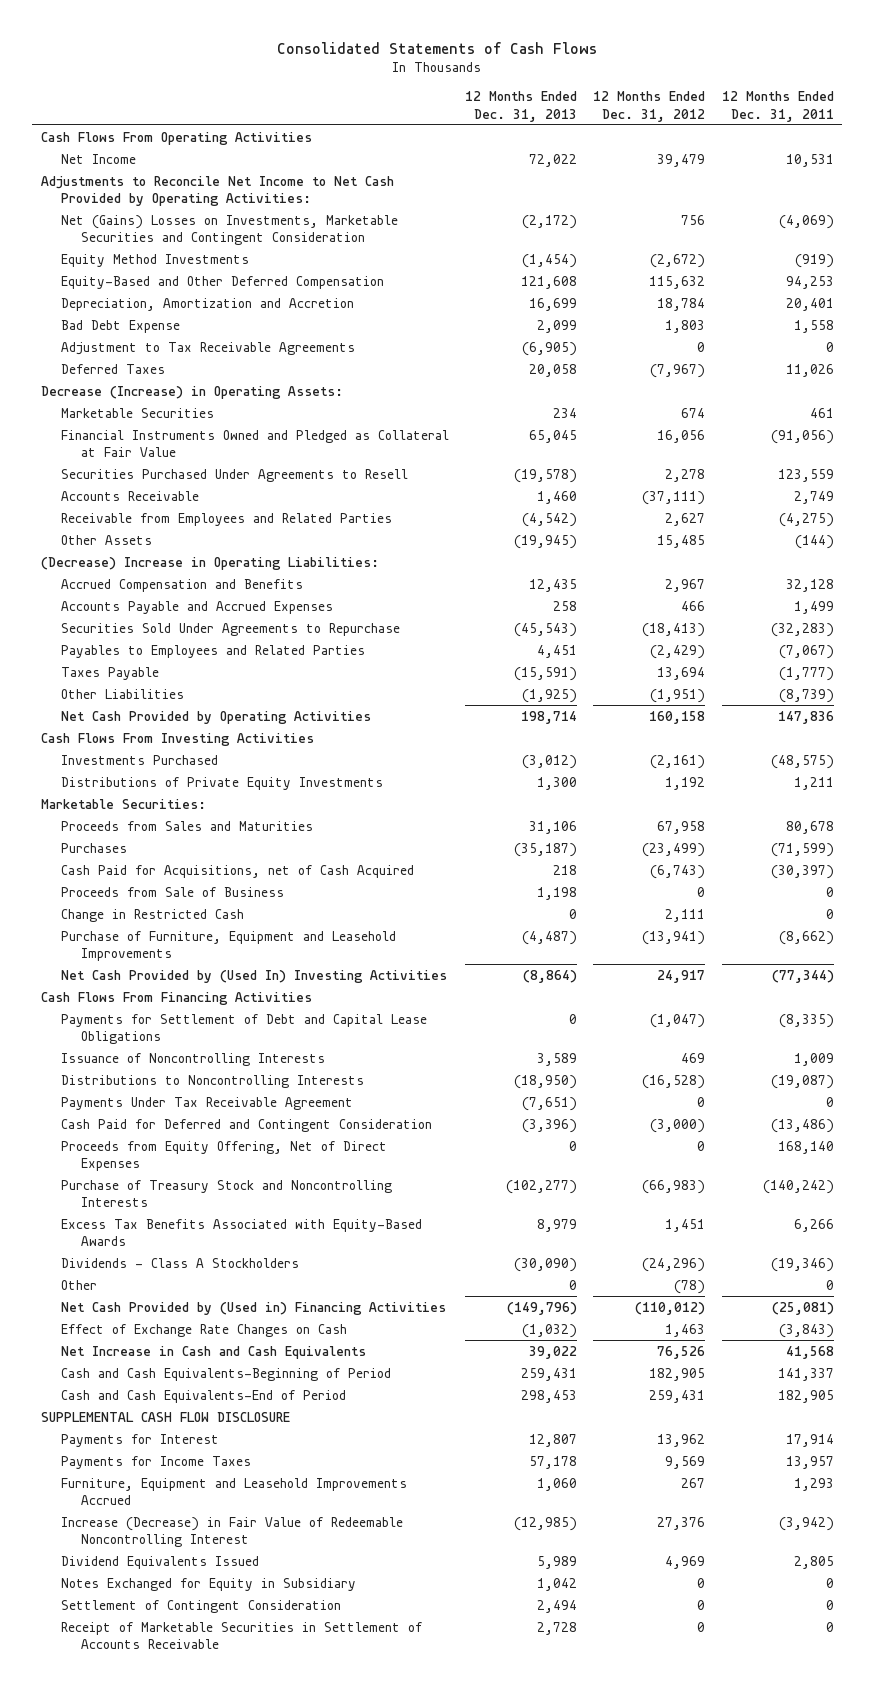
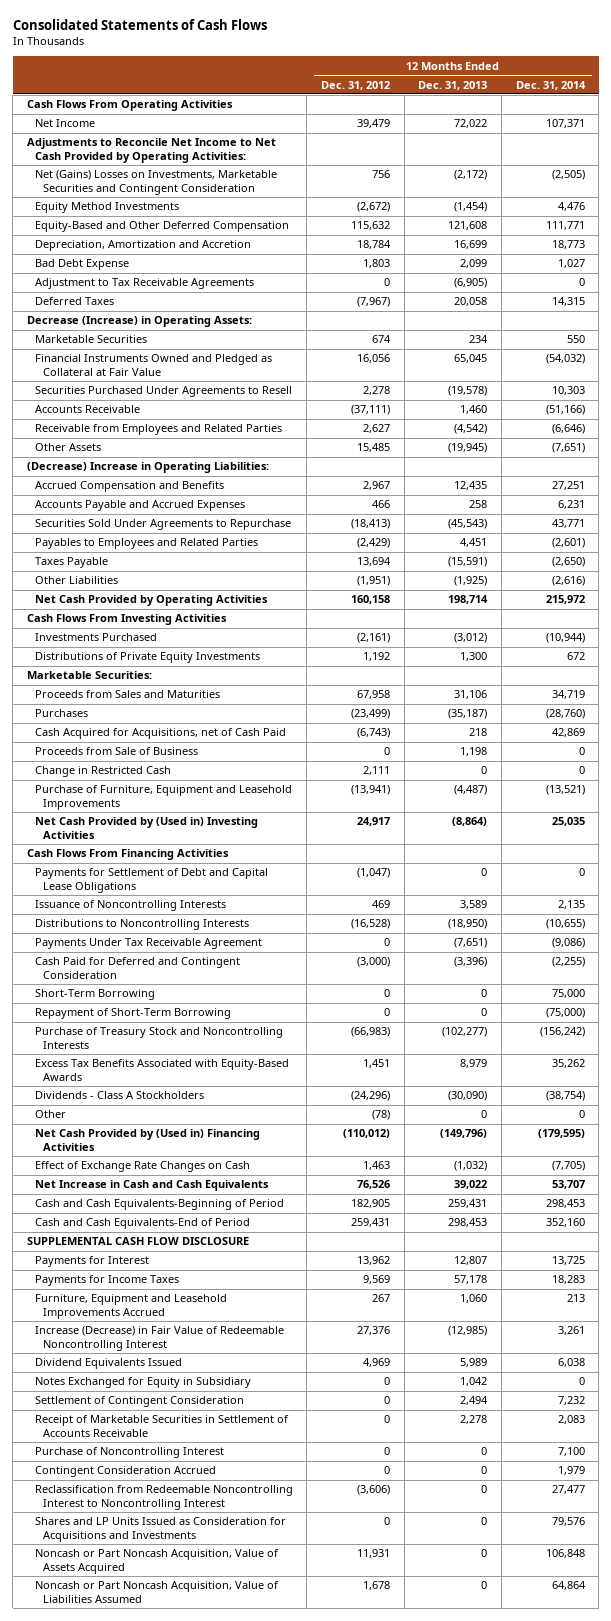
- | 12 Months Ended Dec. 31, 2013 | 12 Months Ended Dec. 31, 2012 | 12 Months Ended Dec. 31, 2011
+ | 12 Months Ended Dec. 31, 2012 | 12 Months Ended Dec. 31, 2013 | 12 Months Ended Dec. 31, 2014
- Cash Paid for Acquisitions, net of Cash Acquired | 218 | (6,743) | (30,397)
+ Cash Acquired for Acquisitions, net of Cash Paid | (6,743) | 218 | 42,869
- Net Cash Provided by (Used In) Investing Activities | (8,864) | 24,917 | (77,344)
+ Net Cash Provided by (Used in) Investing Activities | 24,917 | (8,864) | 25,035
- Proceeds from Equity Offering, Net of Direct Expenses | 0 | 0 | 168,140
+ Short-Term Borrowing | 0 | 0 | 75,000
+ Repayment of Short-Term Borrowing | 0 | 0 | (75,000)
- Receipt of Marketable Securities in Settlement of Accounts Receivable | 2,728 | 0 | 0
+ Receipt of Marketable Securities in Settlement of Accounts Receivable | 0 | 2,278 | 2,083
+ Purchase of Noncontrolling Interest | 0 | 0 | 7,100
+ Contingent Consideration Accrued | 0 | 0 | 1,979
+ Reclassification from Redeemable Noncontrolling Interest to Noncontrolling Interest | (3,606) | 0 | 27,477
+ Shares and LP Units Issued as Consideration for Acquisitions and Investments | 0 | 0 | 79,576
+ Noncash or Part Noncash Acquisition, Value of Assets Acquired | 11,931 | 0 | 106,848
+ Noncash or Part Noncash Acquisition, Value of Liabilities Assumed | 1,678 | 0 | 64,864

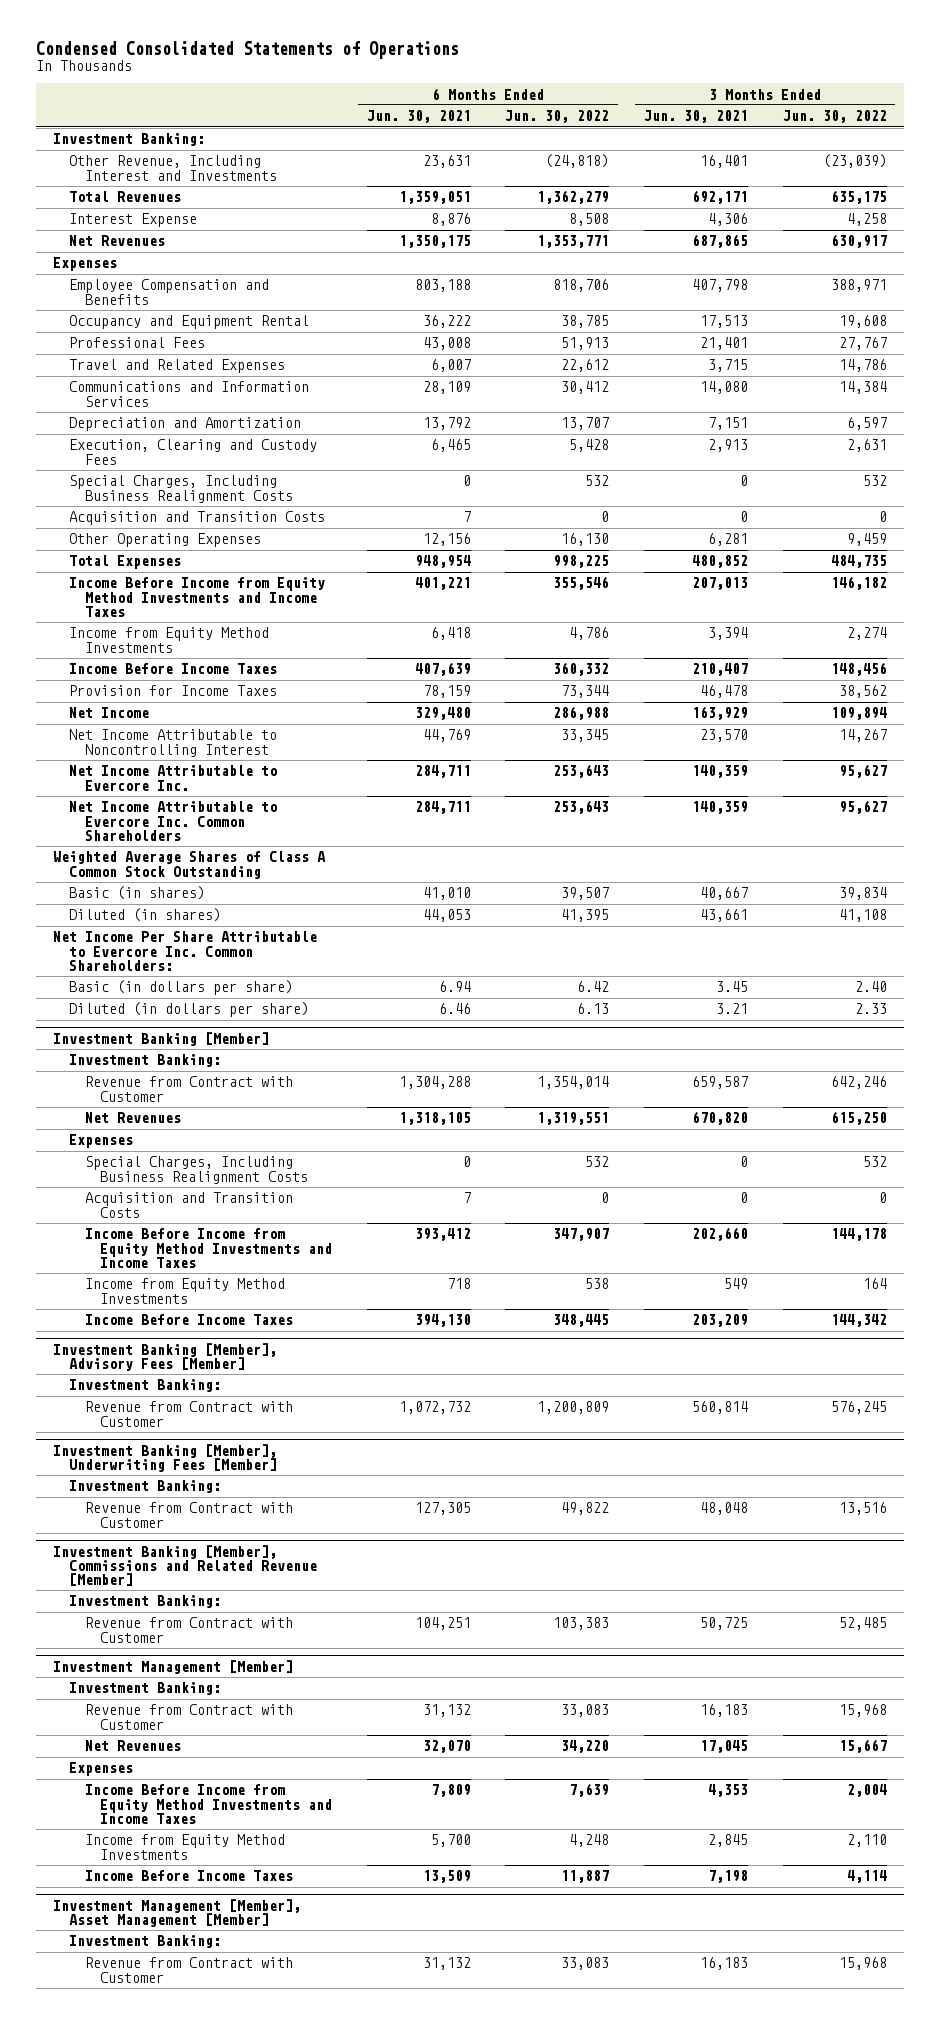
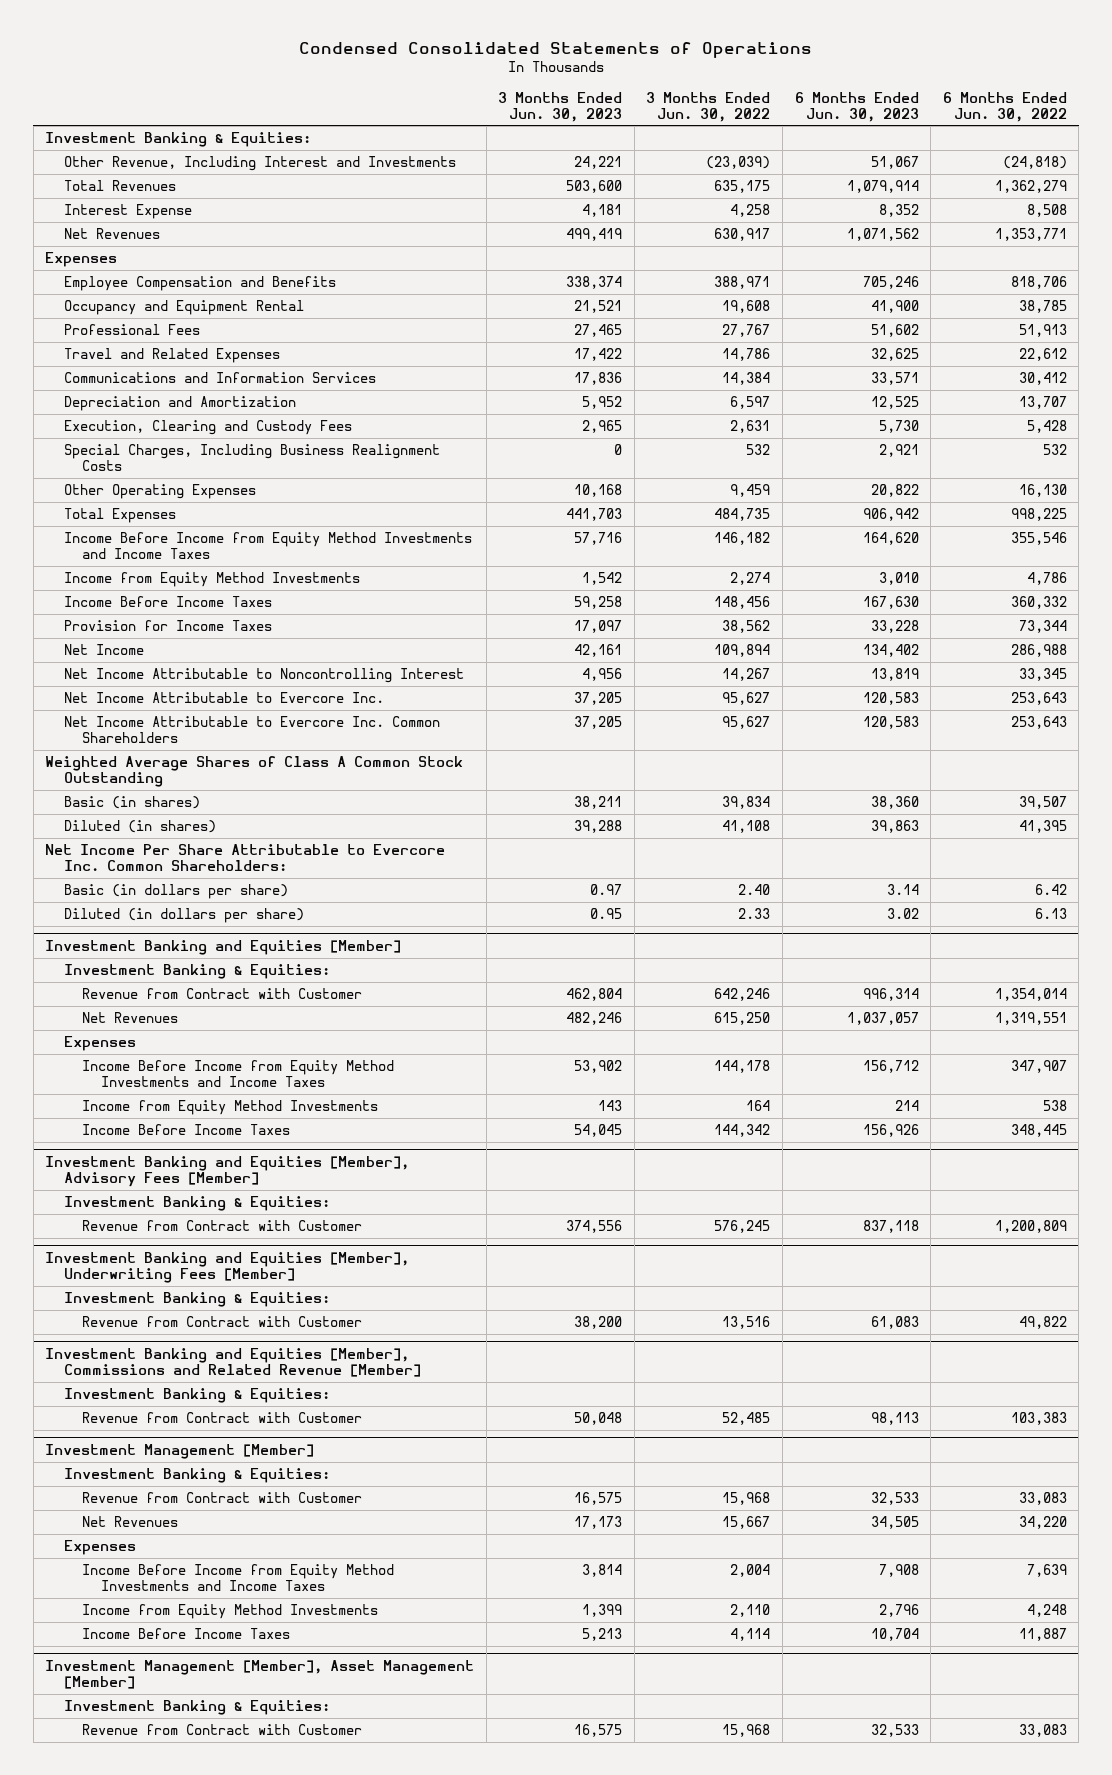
- | 6 Months Ended Jun. 30, 2021 | 6 Months Ended Jun. 30, 2022 | 3 Months Ended Jun. 30, 2021 | 3 Months Ended Jun. 30, 2022
+ | 3 Months Ended Jun. 30, 2023 | 3 Months Ended Jun. 30, 2022 | 6 Months Ended Jun. 30, 2023 | 6 Months Ended Jun. 30, 2022
- Investment Banking:
+ Investment Banking & Equities:
- Acquisition and Transition Costs | 7 | 0 | 0 | 0
- Investment Banking [Member]
- Investment Banking:
+ Investment Banking and Equities [Member]
+ Investment Banking & Equities:
- Special Charges, Including Business Realignment Costs | 0 | 532 | 0 | 532
- Acquisition and Transition Costs | 7 | 0 | 0 | 0
- Investment Banking [Member], Advisory Fees [Member]
- Investment Banking:
+ Investment Banking and Equities [Member], Advisory Fees [Member]
+ Investment Banking & Equities:
- Investment Banking [Member], Underwriting Fees [Member]
- Investment Banking:
+ Investment Banking and Equities [Member], Underwriting Fees [Member]
+ Investment Banking & Equities:
- Investment Banking [Member], Commissions and Related Revenue [Member]
- Investment Banking:
+ Investment Banking and Equities [Member], Commissions and Related Revenue [Member]
+ Investment Banking & Equities:
@ Investment Management [Member]
- Investment Banking:
+ Investment Banking & Equities:
@ Investment Management [Member], Asset Management [Member]
- Investment Banking:
+ Investment Banking & Equities:

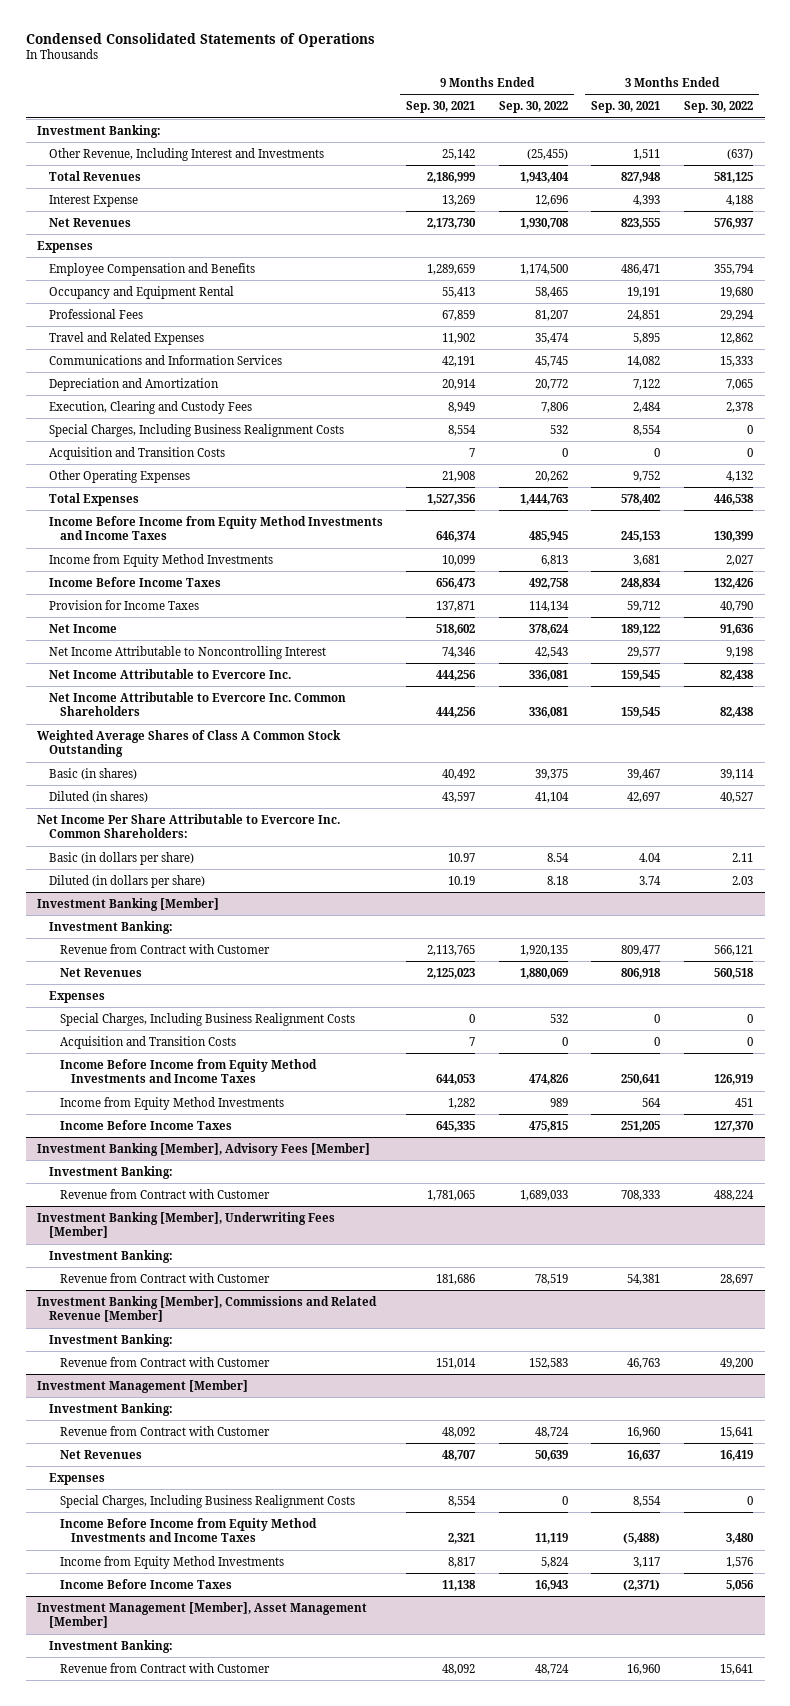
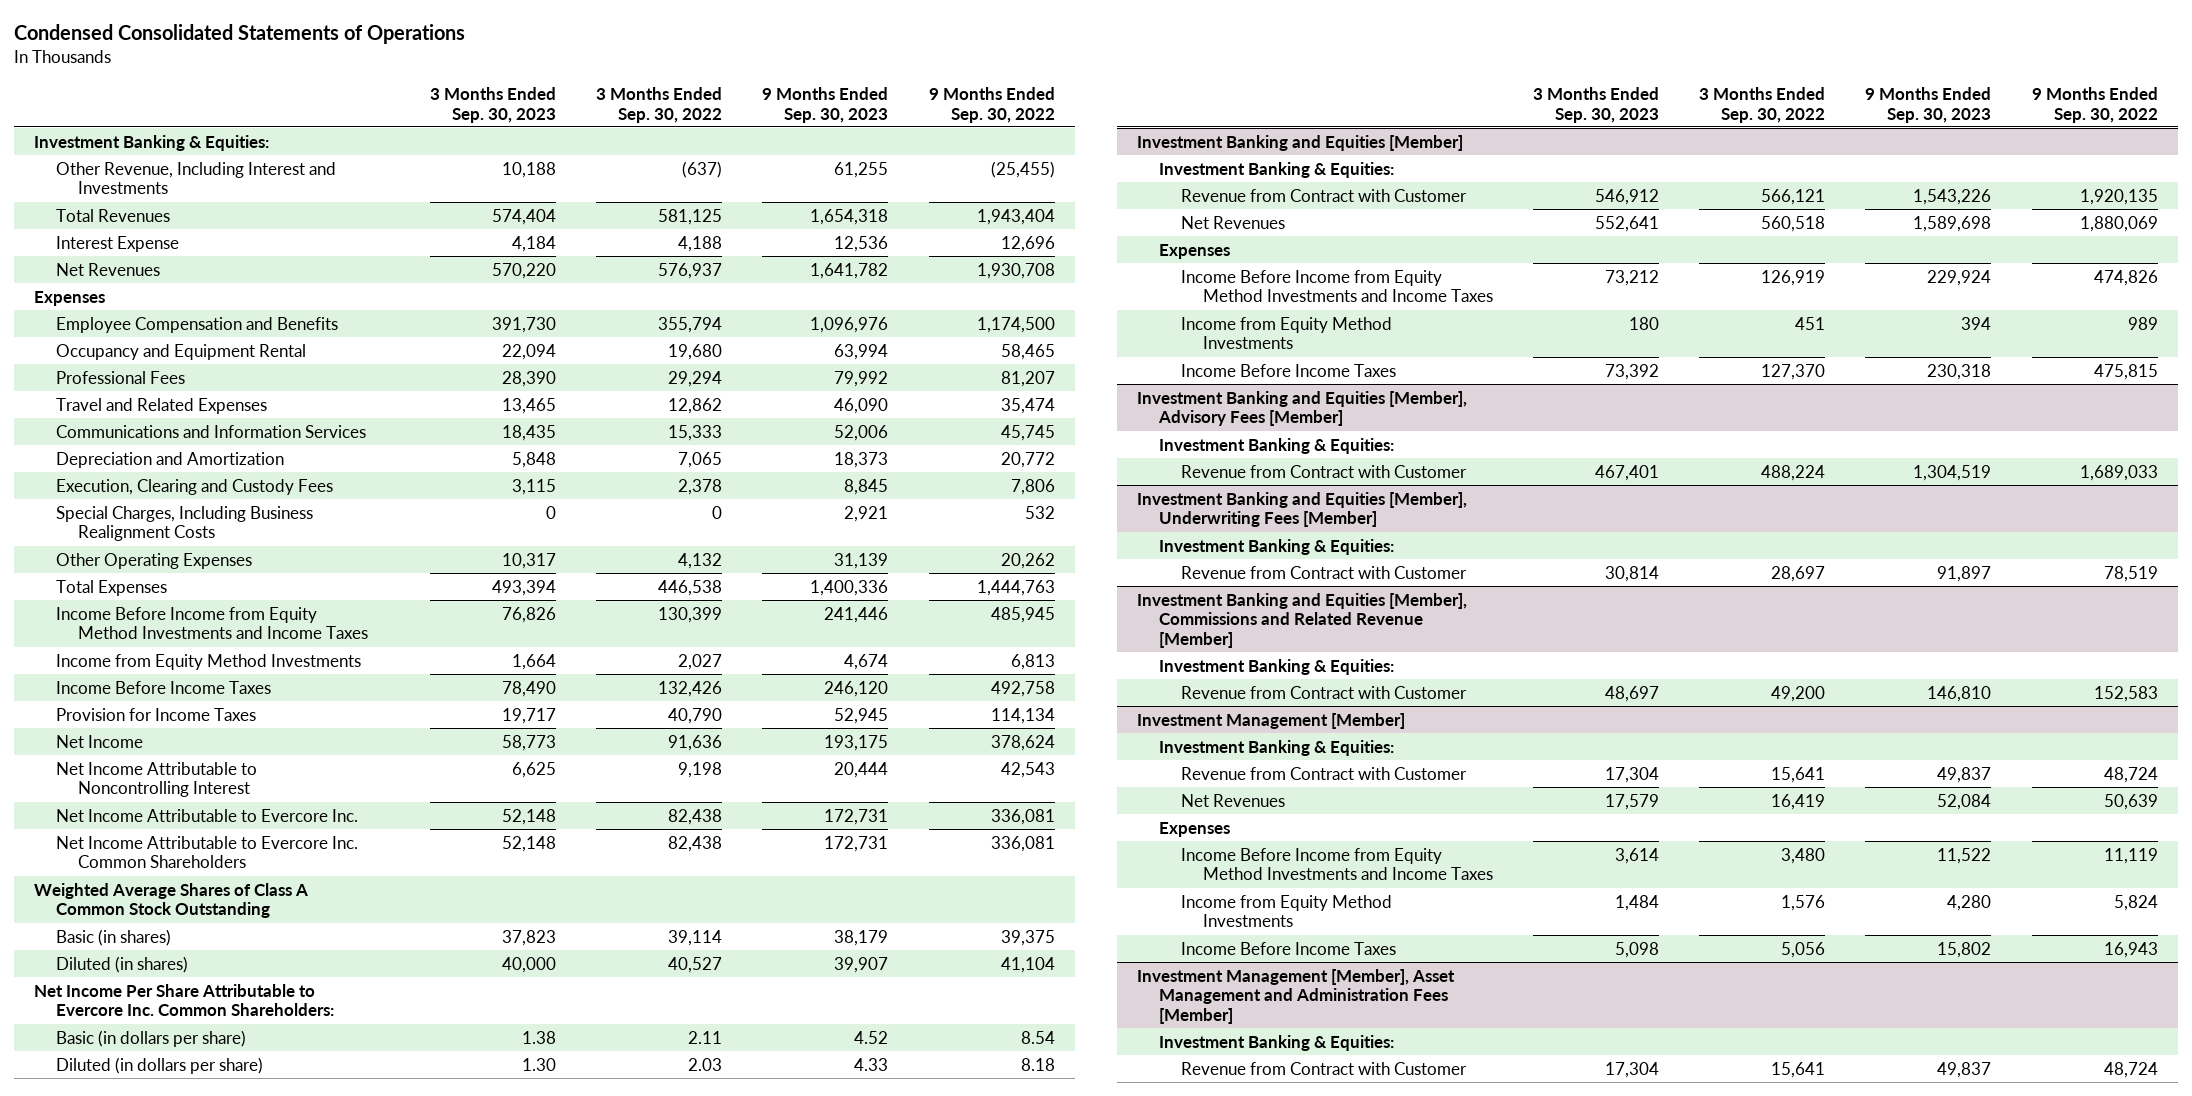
- | 9 Months Ended Sep. 30, 2021 | 9 Months Ended Sep. 30, 2022 | 3 Months Ended Sep. 30, 2021 | 3 Months Ended Sep. 30, 2022
+ | 3 Months Ended Sep. 30, 2023 | 3 Months Ended Sep. 30, 2022 | 9 Months Ended Sep. 30, 2023 | 9 Months Ended Sep. 30, 2022
- Investment Banking:
+ Investment Banking & Equities:
- Acquisition and Transition Costs | 7 | 0 | 0 | 0
- Investment Banking [Member]
- Investment Banking:
+ Investment Banking and Equities [Member]
+ Investment Banking & Equities:
- Special Charges, Including Business Realignment Costs | 0 | 532 | 0 | 0
- Acquisition and Transition Costs | 7 | 0 | 0 | 0
- Investment Banking [Member], Advisory Fees [Member]
- Investment Banking:
+ Investment Banking and Equities [Member], Advisory Fees [Member]
+ Investment Banking & Equities:
- Investment Banking [Member], Underwriting Fees [Member]
- Investment Banking:
+ Investment Banking and Equities [Member], Underwriting Fees [Member]
+ Investment Banking & Equities:
- Investment Banking [Member], Commissions and Related Revenue [Member]
- Investment Banking:
+ Investment Banking and Equities [Member], Commissions and Related Revenue [Member]
+ Investment Banking & Equities:
@ Investment Management [Member]
- Investment Banking:
+ Investment Banking & Equities:
- Special Charges, Including Business Realignment Costs | 8,554 | 0 | 8,554 | 0
- Investment Management [Member], Asset Management [Member]
- Investment Banking:
+ Investment Management [Member], Asset Management and Administration Fees [Member]
+ Investment Banking & Equities:

